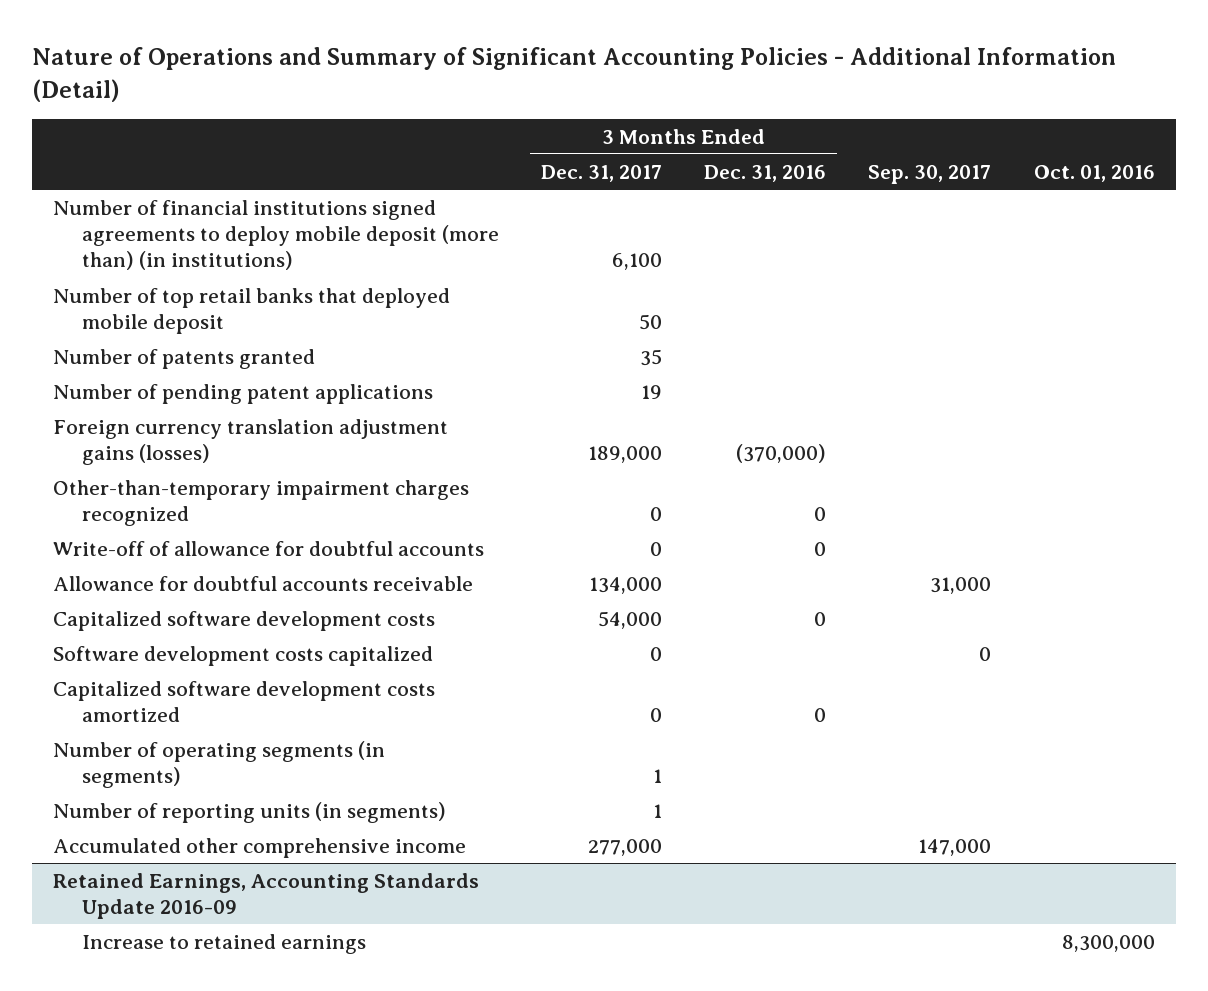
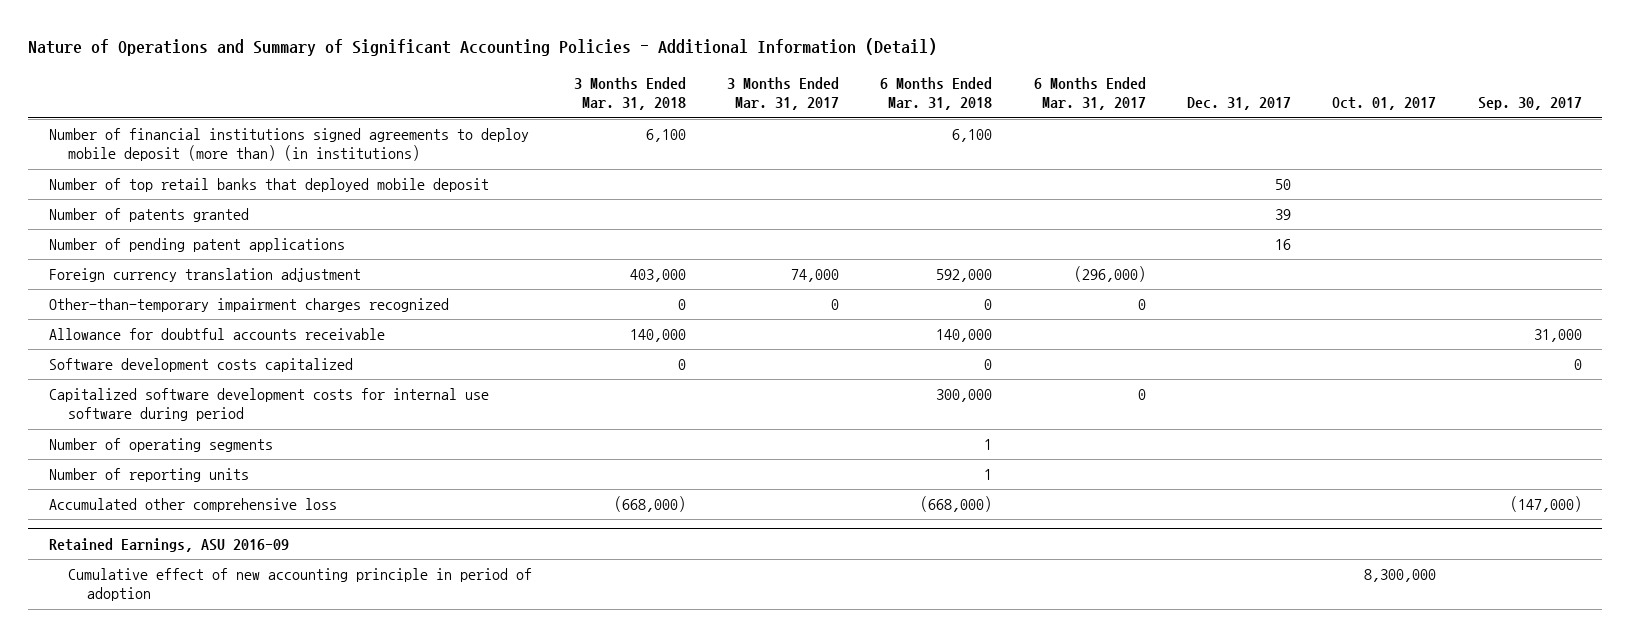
- | 3 Months Ended Dec. 31, 2017 | 3 Months Ended Dec. 31, 2016 | Sep. 30, 2017 | Oct. 01, 2016
+ | 3 Months Ended Mar. 31, 2018 | 3 Months Ended Mar. 31, 2017 | 6 Months Ended Mar. 31, 2018 | 6 Months Ended Mar. 31, 2017 | Dec. 31, 2017 | Oct. 01, 2017 | Sep. 30, 2017
- Foreign currency translation adjustment gains (losses) | 189,000 | (370,000) | |
+ Foreign currency translation adjustment | 403,000 | 74,000 | 592,000 | (296,000) | | |
- Write-off of allowance for doubtful accounts | 0 | 0 | |
- Capitalized software development costs | 54,000 | 0 | |
- Capitalized software development costs amortized | 0 | 0 | |
- Number of operating segments (in segments) | 1 | | |
- Number of reporting units (in segments) | 1 | | |
- Accumulated other comprehensive income | 277,000 | | 147,000 |
- Retained Earnings, Accounting Standards Update 2016-09
- Increase to retained earnings | | | | 8,300,000
+ Capitalized software development costs for internal use software during period | | | 300,000 | 0 | | |
+ Number of operating segments | | | 1 | | | |
+ Number of reporting units | | | 1 | | | |
+ Accumulated other comprehensive loss | (668,000) | | (668,000) | | | | (147,000)
+ Retained Earnings, ASU 2016-09
+ Cumulative effect of new accounting principle in period of adoption | | | | | | 8,300,000 |

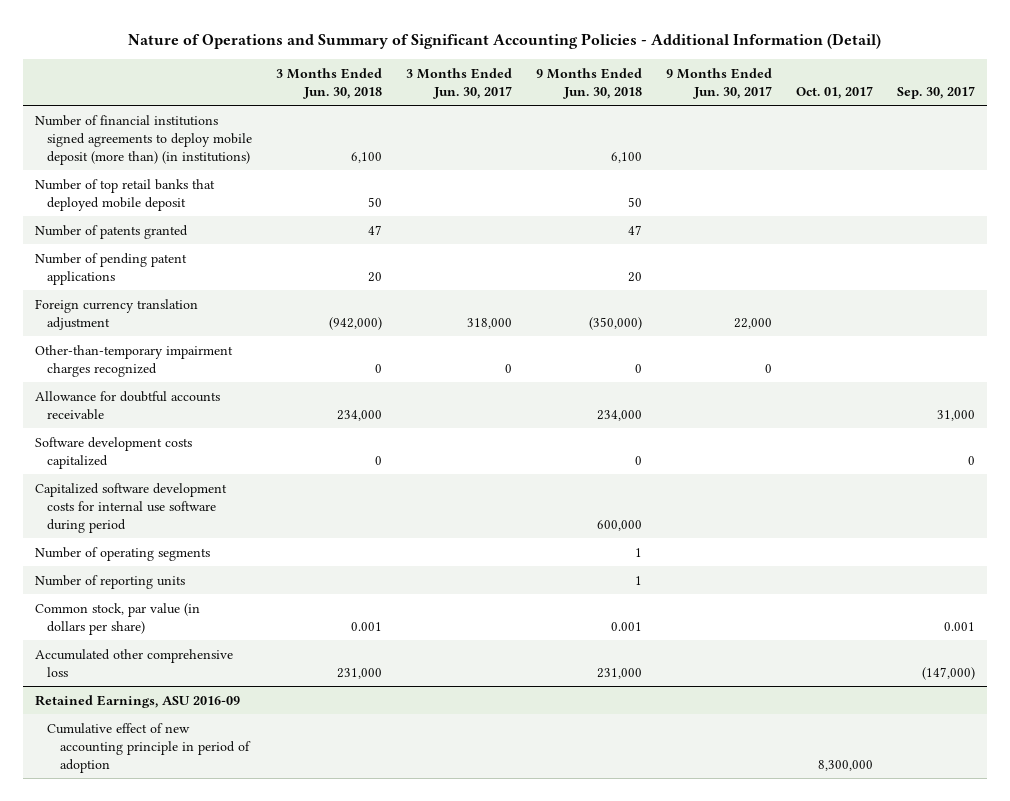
- | 3 Months Ended Mar. 31, 2018 | 3 Months Ended Mar. 31, 2017 | 6 Months Ended Mar. 31, 2018 | 6 Months Ended Mar. 31, 2017 | Dec. 31, 2017 | Oct. 01, 2017 | Sep. 30, 2017
+ | 3 Months Ended Jun. 30, 2018 | 3 Months Ended Jun. 30, 2017 | 9 Months Ended Jun. 30, 2018 | 9 Months Ended Jun. 30, 2017 | Oct. 01, 2017 | Sep. 30, 2017
+ Common stock, par value (in dollars per share) | 0.001 | | 0.001 | | | 0.001

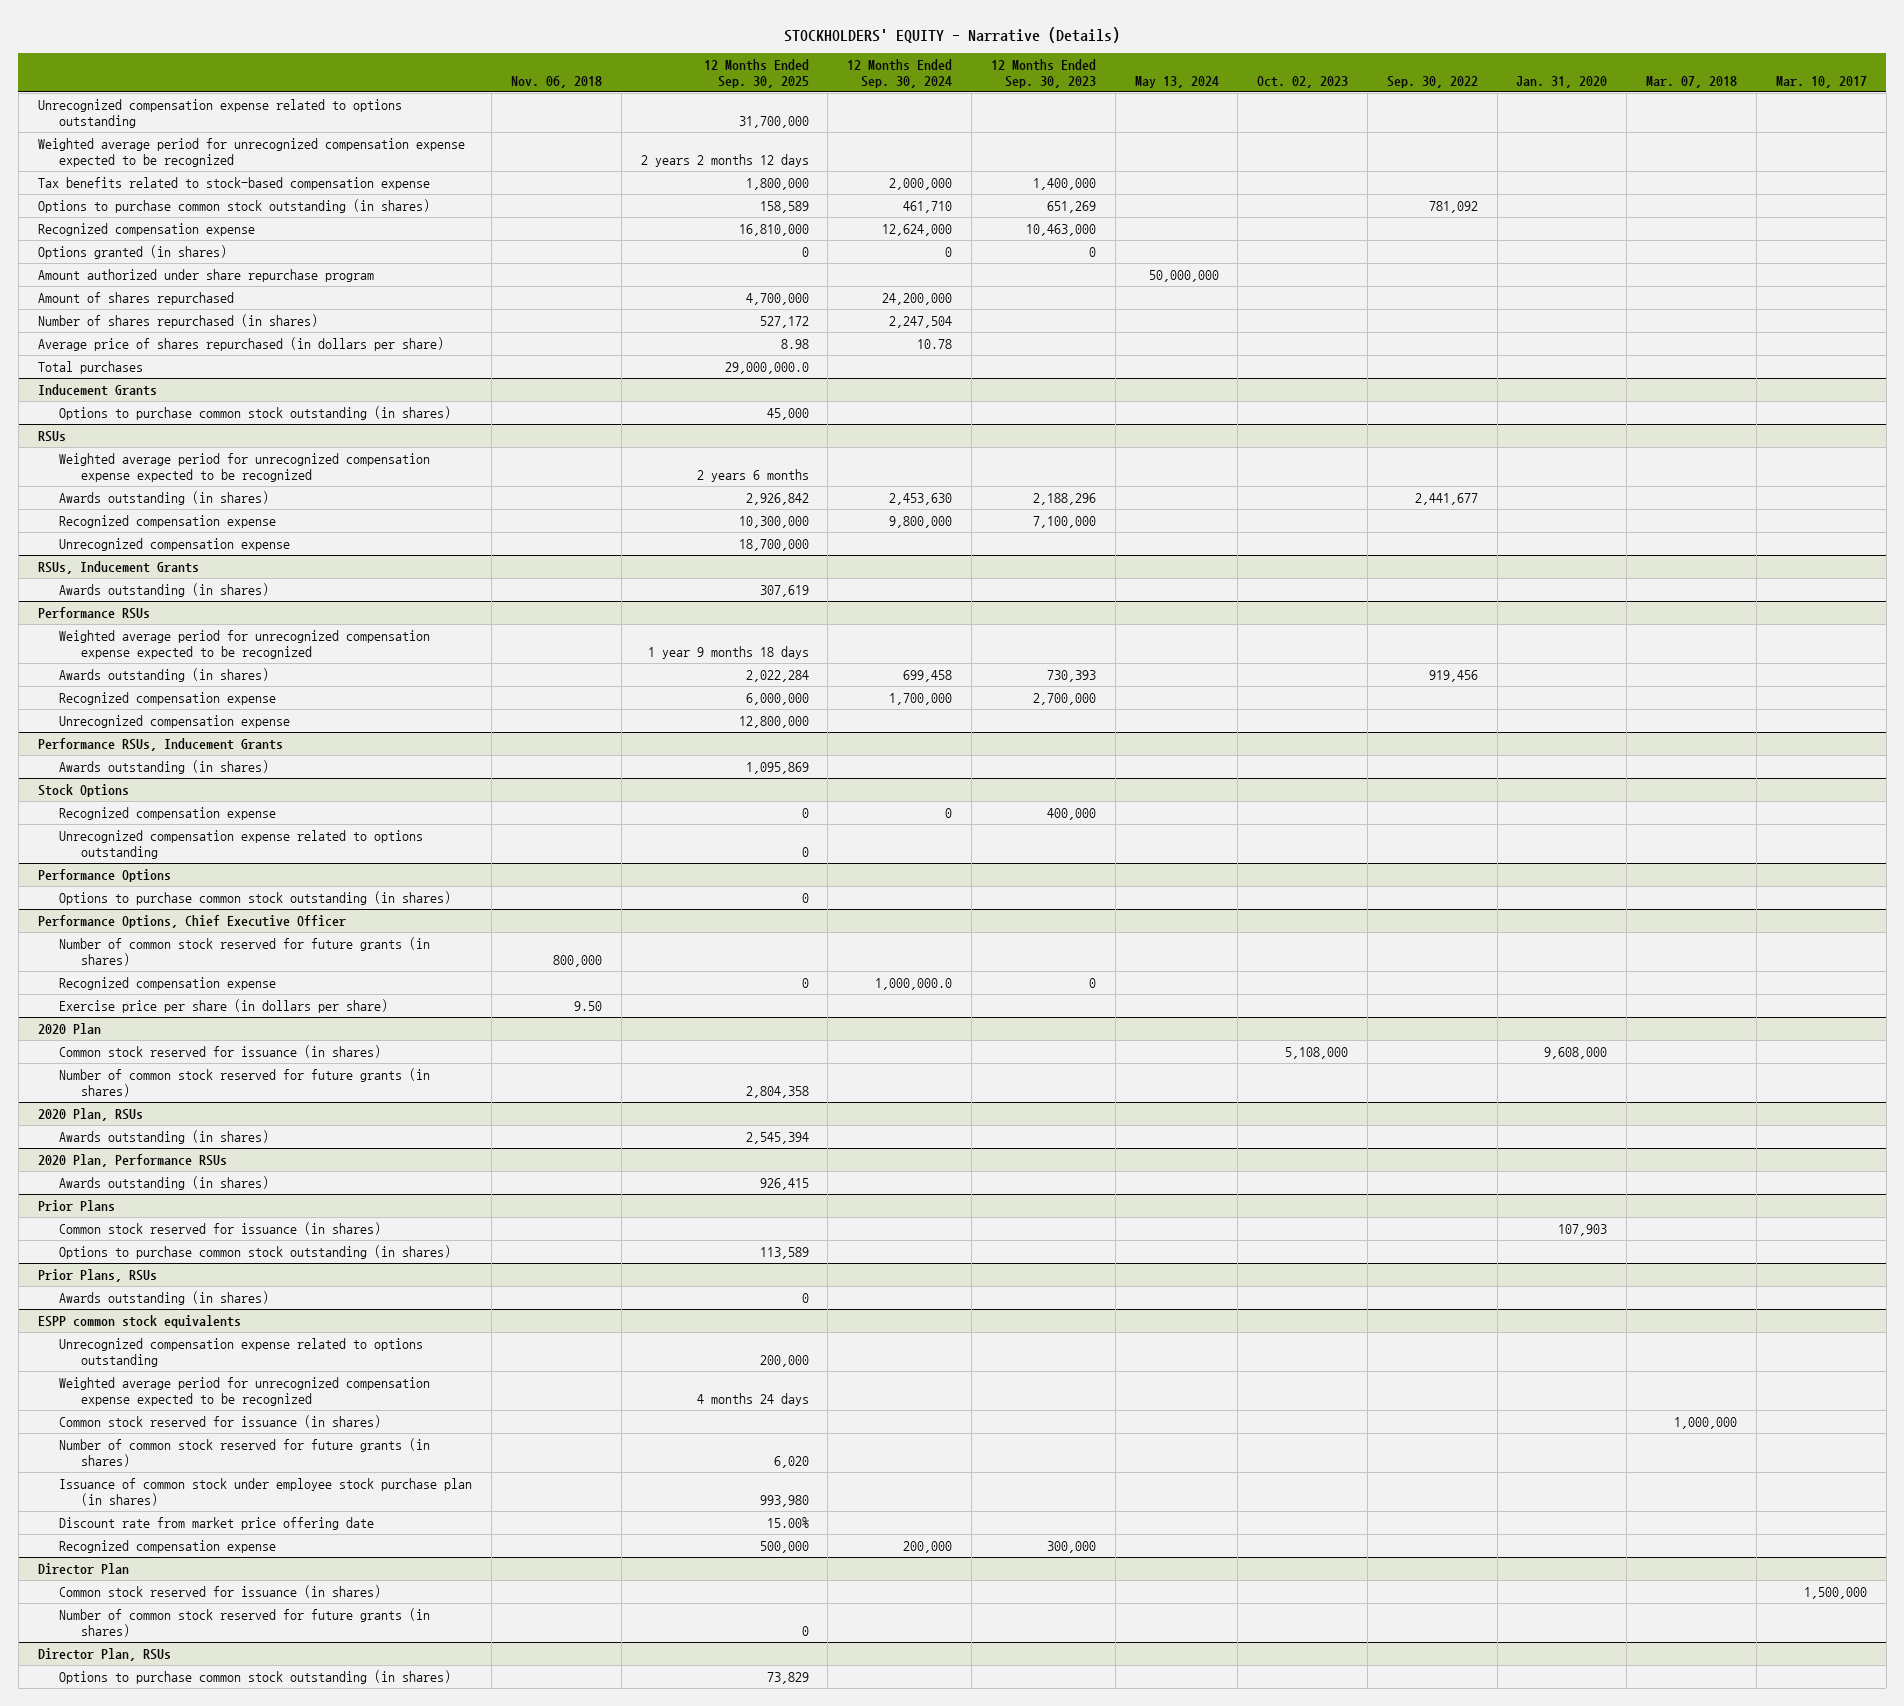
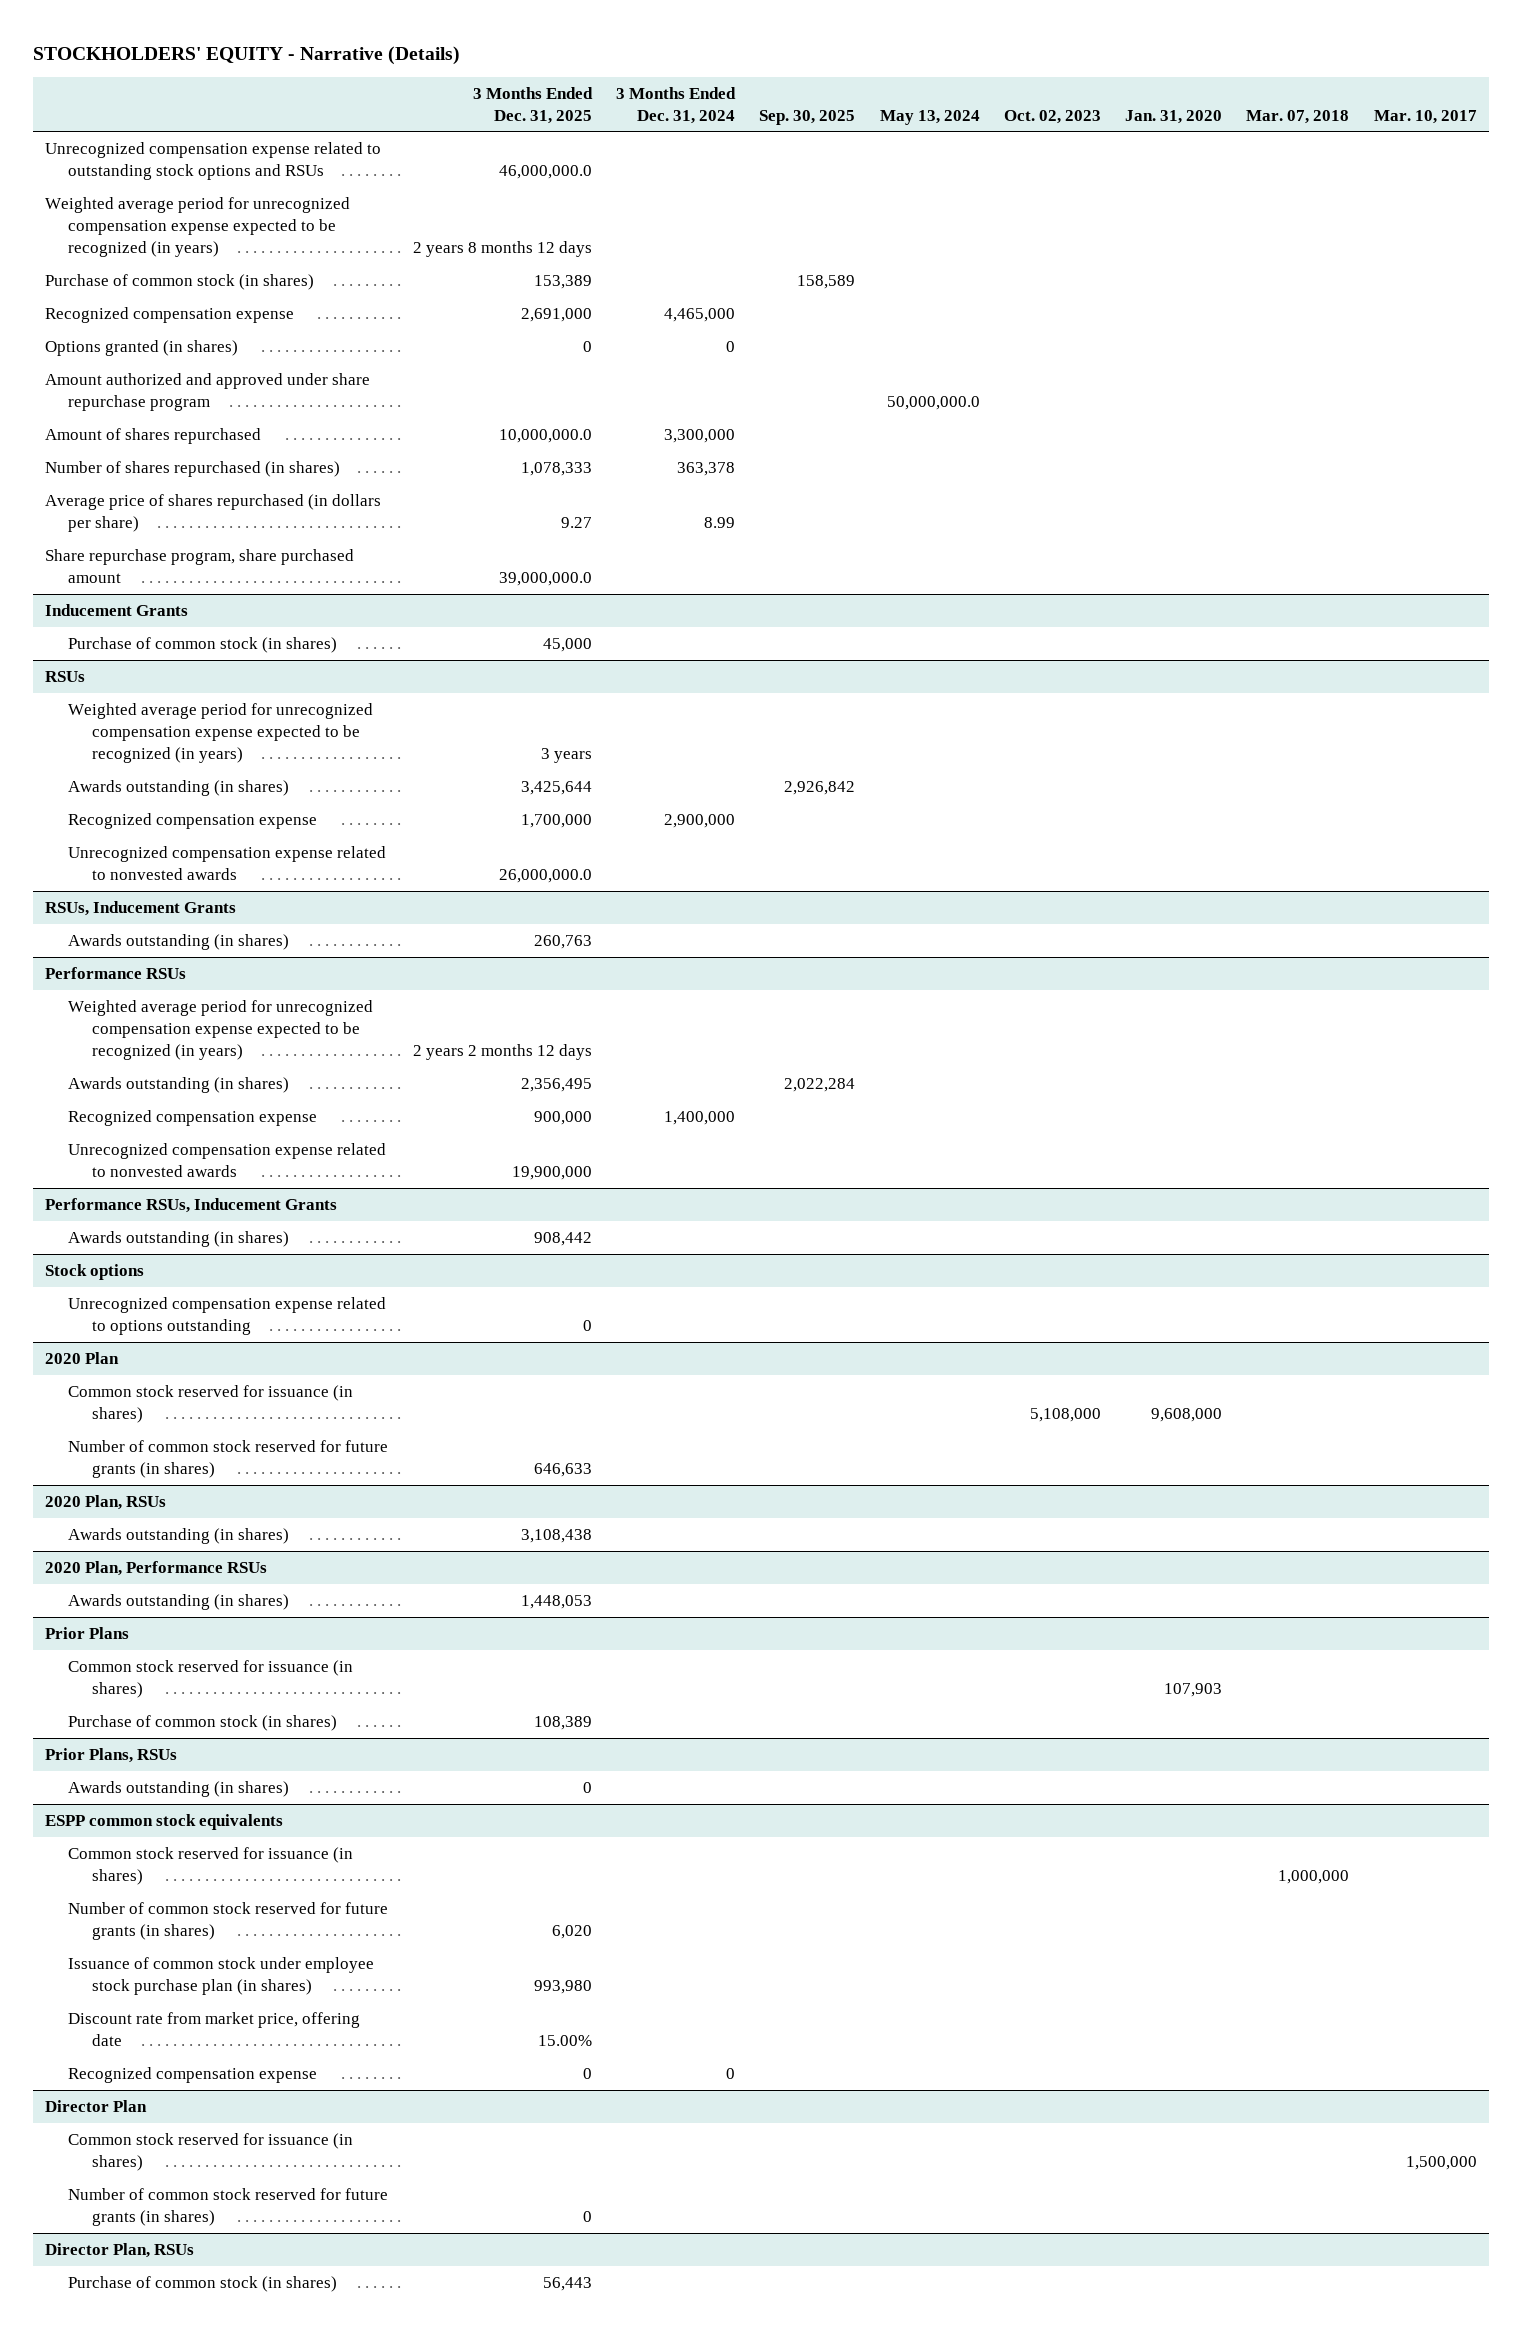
- | Nov. 06, 2018 | 12 Months Ended Sep. 30, 2025 | 12 Months Ended Sep. 30, 2024 | 12 Months Ended Sep. 30, 2023 | May 13, 2024 | Oct. 02, 2023 | Sep. 30, 2022 | Jan. 31, 2020 | Mar. 07, 2018 | Mar. 10, 2017
+ | 3 Months Ended Dec. 31, 2025 | 3 Months Ended Dec. 31, 2024 | Sep. 30, 2025 | May 13, 2024 | Oct. 02, 2023 | Jan. 31, 2020 | Mar. 07, 2018 | Mar. 10, 2017
- Unrecognized compensation expense related to options outstanding | | 31,700,000 | | | | | | | |
- Weighted average period for unrecognized compensation expense expected to be recognized | | 2 years 2 months 12 days | | | | | | | |
- Tax benefits related to stock-based compensation expense | | 1,800,000 | 2,000,000 | 1,400,000 | | | | | |
- Options to purchase common stock outstanding (in shares) | | 158,589 | 461,710 | 651,269 | | | 781,092 | | |
+ Unrecognized compensation expense related to outstanding stock options and RSUs | 46,000,000.0 | | | | | | |
+ Weighted average period for unrecognized compensation expense expected to be recognized (in years) | 2 years 8 months 12 days | | | | | | |
+ Purchase of common stock (in shares) | 153,389 | | 158,589 | | | | |
- Amount authorized under share repurchase program | | | | | 50,000,000 | | | | |
+ Amount authorized and approved under share repurchase program | | | | 50,000,000.0 | | | |
- Total purchases | | 29,000,000.0 | | | | | | | |
+ Share repurchase program, share purchased amount | 39,000,000.0 | | | | | | |
@ Inducement Grants
- Options to purchase common stock outstanding (in shares) | | 45,000 | | | | | | | |
+ Purchase of common stock (in shares) | 45,000 | | | | | | |
@ RSUs
- Weighted average period for unrecognized compensation expense expected to be recognized | | 2 years 6 months | | | | | | | |
+ Weighted average period for unrecognized compensation expense expected to be recognized (in years) | 3 years | | | | | | |
- Unrecognized compensation expense | | 18,700,000 | | | | | | | |
+ Unrecognized compensation expense related to nonvested awards | 26,000,000.0 | | | | | | |
@ Performance RSUs
- Weighted average period for unrecognized compensation expense expected to be recognized | | 1 year 9 months 18 days | | | | | | | |
+ Weighted average period for unrecognized compensation expense expected to be recognized (in years) | 2 years 2 months 12 days | | | | | | |
- Unrecognized compensation expense | | 12,800,000 | | | | | | | |
+ Unrecognized compensation expense related to nonvested awards | 19,900,000 | | | | | | |
- Stock Options
- Recognized compensation expense | | 0 | 0 | 400,000 | | | | | |
+ Stock options
- Performance Options
- Options to purchase common stock outstanding (in shares) | | 0 | | | | | | | |
- Performance Options, Chief Executive Officer
- Number of common stock reserved for future grants (in shares) | 800,000 | | | | | | | | |
- Recognized compensation expense | | 0 | 1,000,000.0 | 0 | | | | | |
- Exercise price per share (in dollars per share) | 9.50 | | | | | | | | |
@ Prior Plans
- Options to purchase common stock outstanding (in shares) | | 113,589 | | | | | | | |
+ Purchase of common stock (in shares) | 108,389 | | | | | | |
@ ESPP common stock equivalents
- Unrecognized compensation expense related to options outstanding | | 200,000 | | | | | | | |
- Weighted average period for unrecognized compensation expense expected to be recognized | | 4 months 24 days | | | | | | | |
- Discount rate from market price offering date | | 15.00% | | | | | | | |
+ Discount rate from market price, offering date | 15.00% | | | | | | |
@ Director Plan, RSUs
- Options to purchase common stock outstanding (in shares) | | 73,829 | | | | | | | |
+ Purchase of common stock (in shares) | 56,443 | | | | | | |

